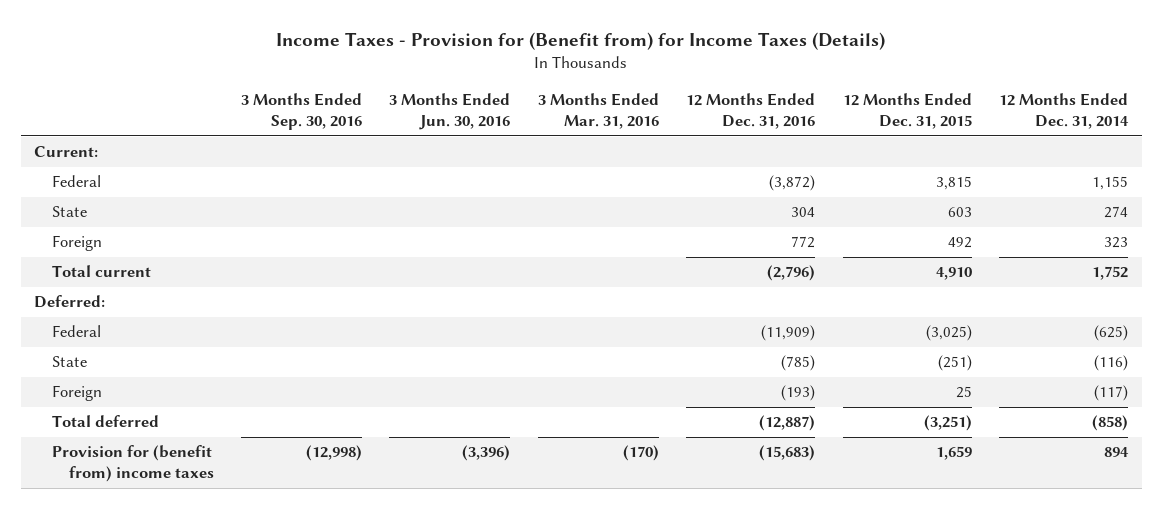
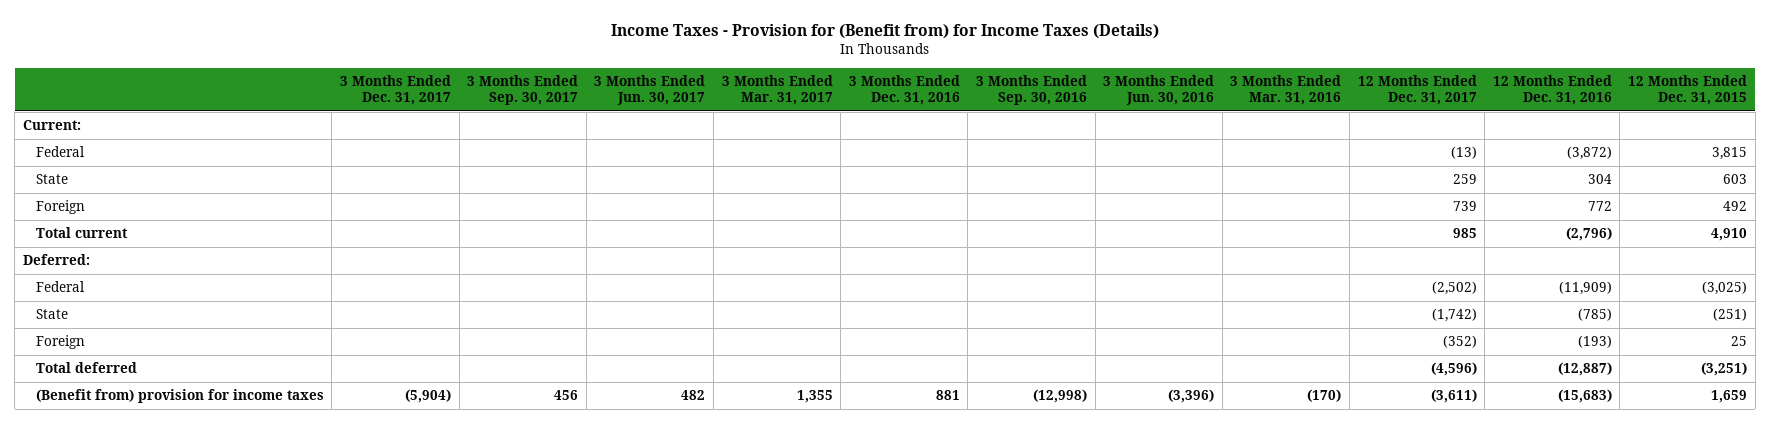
- | 3 Months Ended Sep. 30, 2016 | 3 Months Ended Jun. 30, 2016 | 3 Months Ended Mar. 31, 2016 | 12 Months Ended Dec. 31, 2016 | 12 Months Ended Dec. 31, 2015 | 12 Months Ended Dec. 31, 2014
+ | 3 Months Ended Dec. 31, 2017 | 3 Months Ended Sep. 30, 2017 | 3 Months Ended Jun. 30, 2017 | 3 Months Ended Mar. 31, 2017 | 3 Months Ended Dec. 31, 2016 | 3 Months Ended Sep. 30, 2016 | 3 Months Ended Jun. 30, 2016 | 3 Months Ended Mar. 31, 2016 | 12 Months Ended Dec. 31, 2017 | 12 Months Ended Dec. 31, 2016 | 12 Months Ended Dec. 31, 2015
- Provision for (benefit from) income taxes | (12,998) | (3,396) | (170) | (15,683) | 1,659 | 894
+ (Benefit from) provision for income taxes | (5,904) | 456 | 482 | 1,355 | 881 | (12,998) | (3,396) | (170) | (3,611) | (15,683) | 1,659

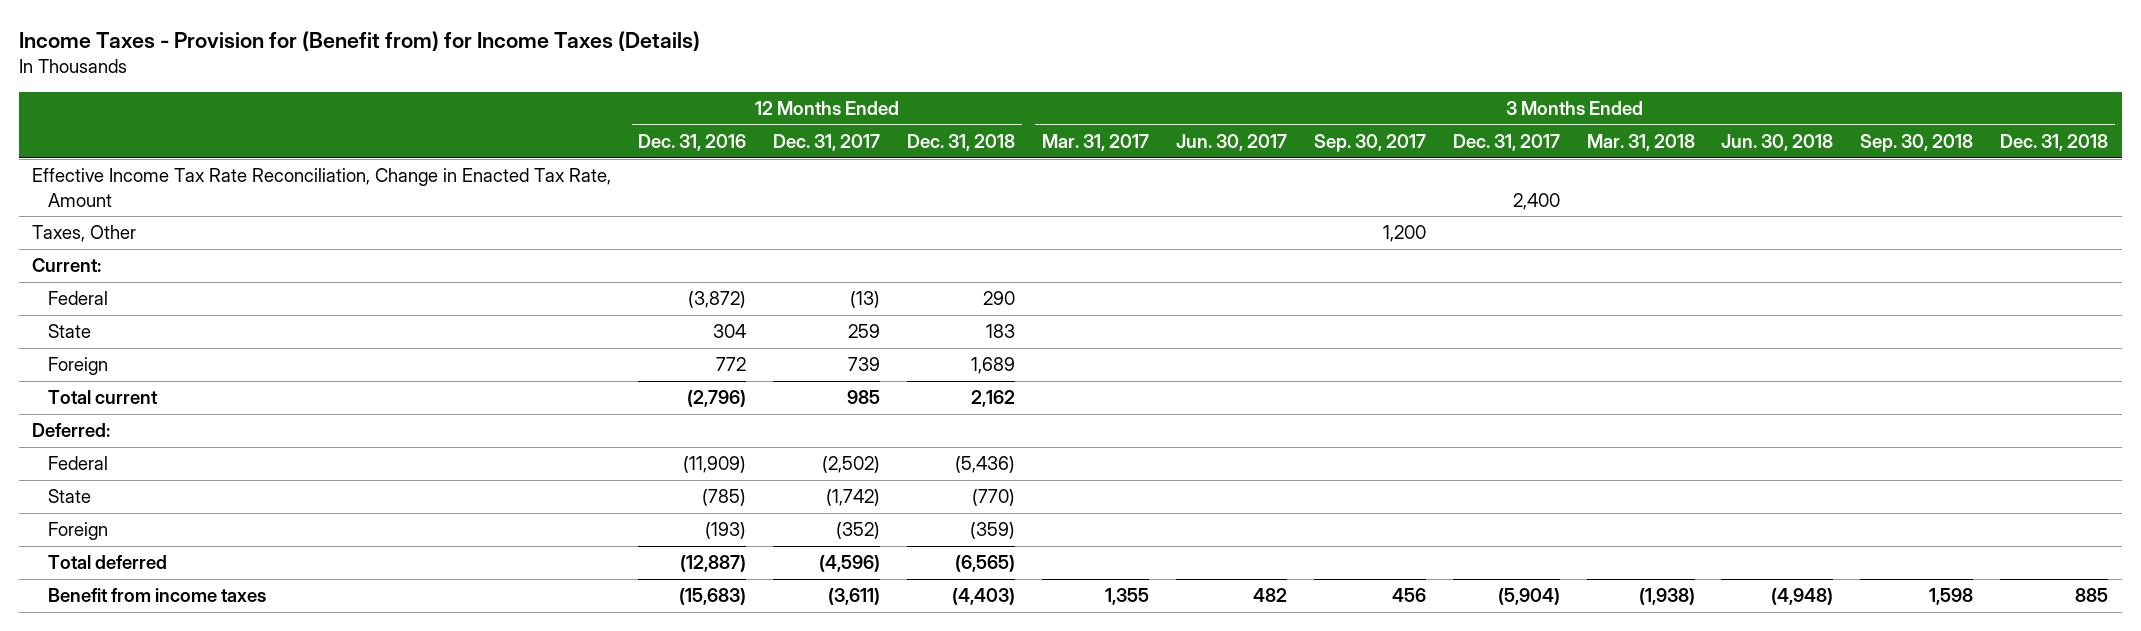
- | 3 Months Ended Dec. 31, 2017 | 3 Months Ended Sep. 30, 2017 | 3 Months Ended Jun. 30, 2017 | 3 Months Ended Mar. 31, 2017 | 3 Months Ended Dec. 31, 2016 | 3 Months Ended Sep. 30, 2016 | 3 Months Ended Jun. 30, 2016 | 3 Months Ended Mar. 31, 2016 | 12 Months Ended Dec. 31, 2017 | 12 Months Ended Dec. 31, 2016 | 12 Months Ended Dec. 31, 2015
+ | 12 Months Ended Dec. 31, 2016 | 12 Months Ended Dec. 31, 2017 | 12 Months Ended Dec. 31, 2018 | 3 Months Ended Mar. 31, 2017 | 3 Months Ended Jun. 30, 2017 | 3 Months Ended Sep. 30, 2017 | 3 Months Ended Dec. 31, 2017 | 3 Months Ended Mar. 31, 2018 | 3 Months Ended Jun. 30, 2018 | 3 Months Ended Sep. 30, 2018 | 3 Months Ended Dec. 31, 2018
+ Effective Income Tax Rate Reconciliation, Change in Enacted Tax Rate, Amount | | | | | | | 2,400 | | | |
+ Taxes, Other | | | | | | 1,200 | | | | |
- (Benefit from) provision for income taxes | (5,904) | 456 | 482 | 1,355 | 881 | (12,998) | (3,396) | (170) | (3,611) | (15,683) | 1,659
+ Benefit from income taxes | (15,683) | (3,611) | (4,403) | 1,355 | 482 | 456 | (5,904) | (1,938) | (4,948) | 1,598 | 885

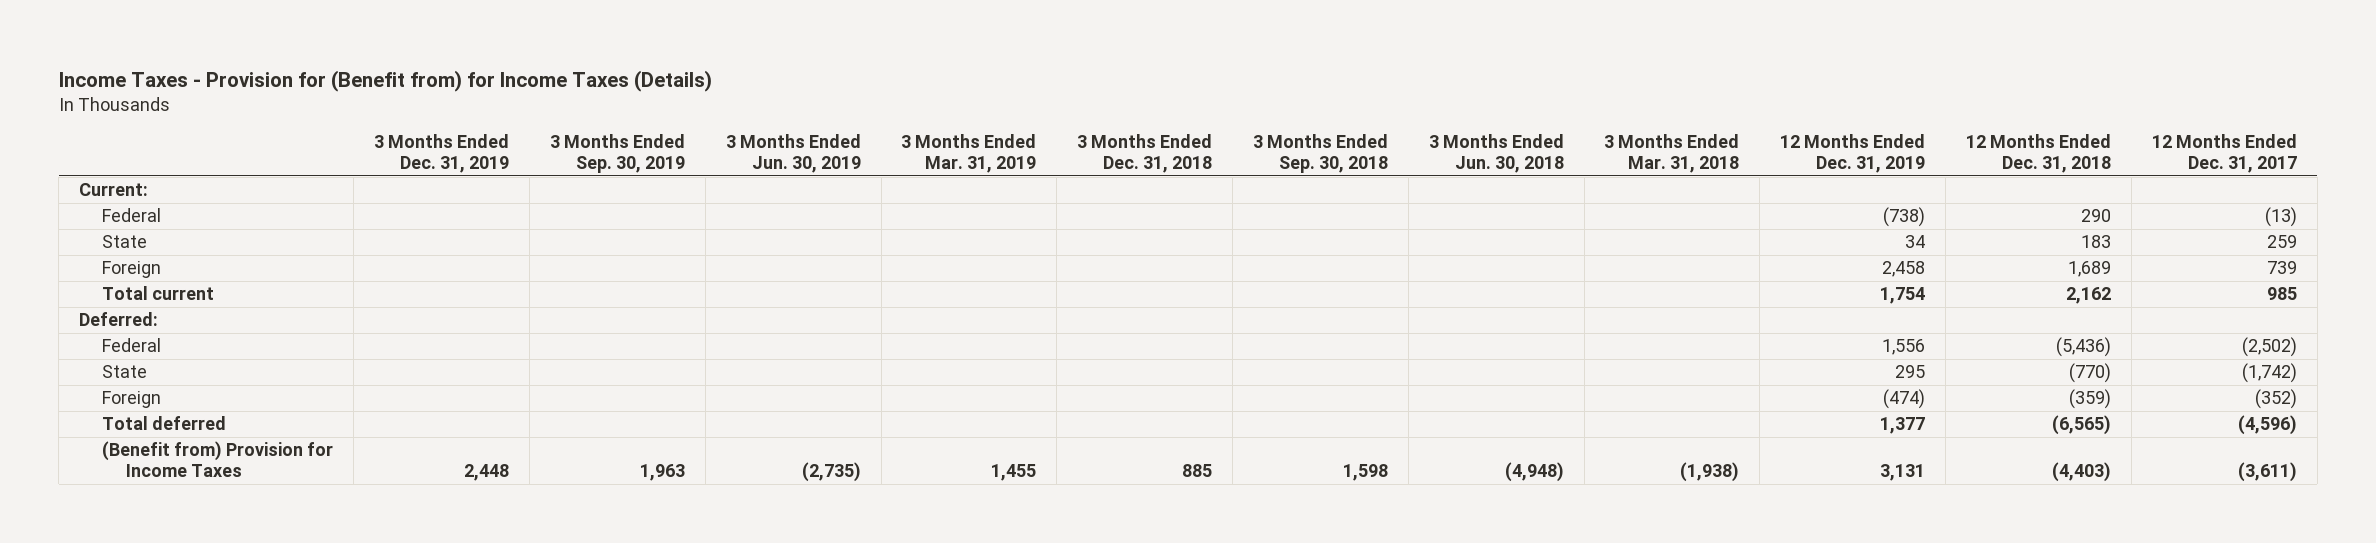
- | 12 Months Ended Dec. 31, 2016 | 12 Months Ended Dec. 31, 2017 | 12 Months Ended Dec. 31, 2018 | 3 Months Ended Mar. 31, 2017 | 3 Months Ended Jun. 30, 2017 | 3 Months Ended Sep. 30, 2017 | 3 Months Ended Dec. 31, 2017 | 3 Months Ended Mar. 31, 2018 | 3 Months Ended Jun. 30, 2018 | 3 Months Ended Sep. 30, 2018 | 3 Months Ended Dec. 31, 2018
+ | 3 Months Ended Dec. 31, 2019 | 3 Months Ended Sep. 30, 2019 | 3 Months Ended Jun. 30, 2019 | 3 Months Ended Mar. 31, 2019 | 3 Months Ended Dec. 31, 2018 | 3 Months Ended Sep. 30, 2018 | 3 Months Ended Jun. 30, 2018 | 3 Months Ended Mar. 31, 2018 | 12 Months Ended Dec. 31, 2019 | 12 Months Ended Dec. 31, 2018 | 12 Months Ended Dec. 31, 2017
- Effective Income Tax Rate Reconciliation, Change in Enacted Tax Rate, Amount | | | | | | | 2,400 | | | |
- Taxes, Other | | | | | | 1,200 | | | | |
- Benefit from income taxes | (15,683) | (3,611) | (4,403) | 1,355 | 482 | 456 | (5,904) | (1,938) | (4,948) | 1,598 | 885
+ (Benefit from) Provision for Income Taxes | 2,448 | 1,963 | (2,735) | 1,455 | 885 | 1,598 | (4,948) | (1,938) | 3,131 | (4,403) | (3,611)

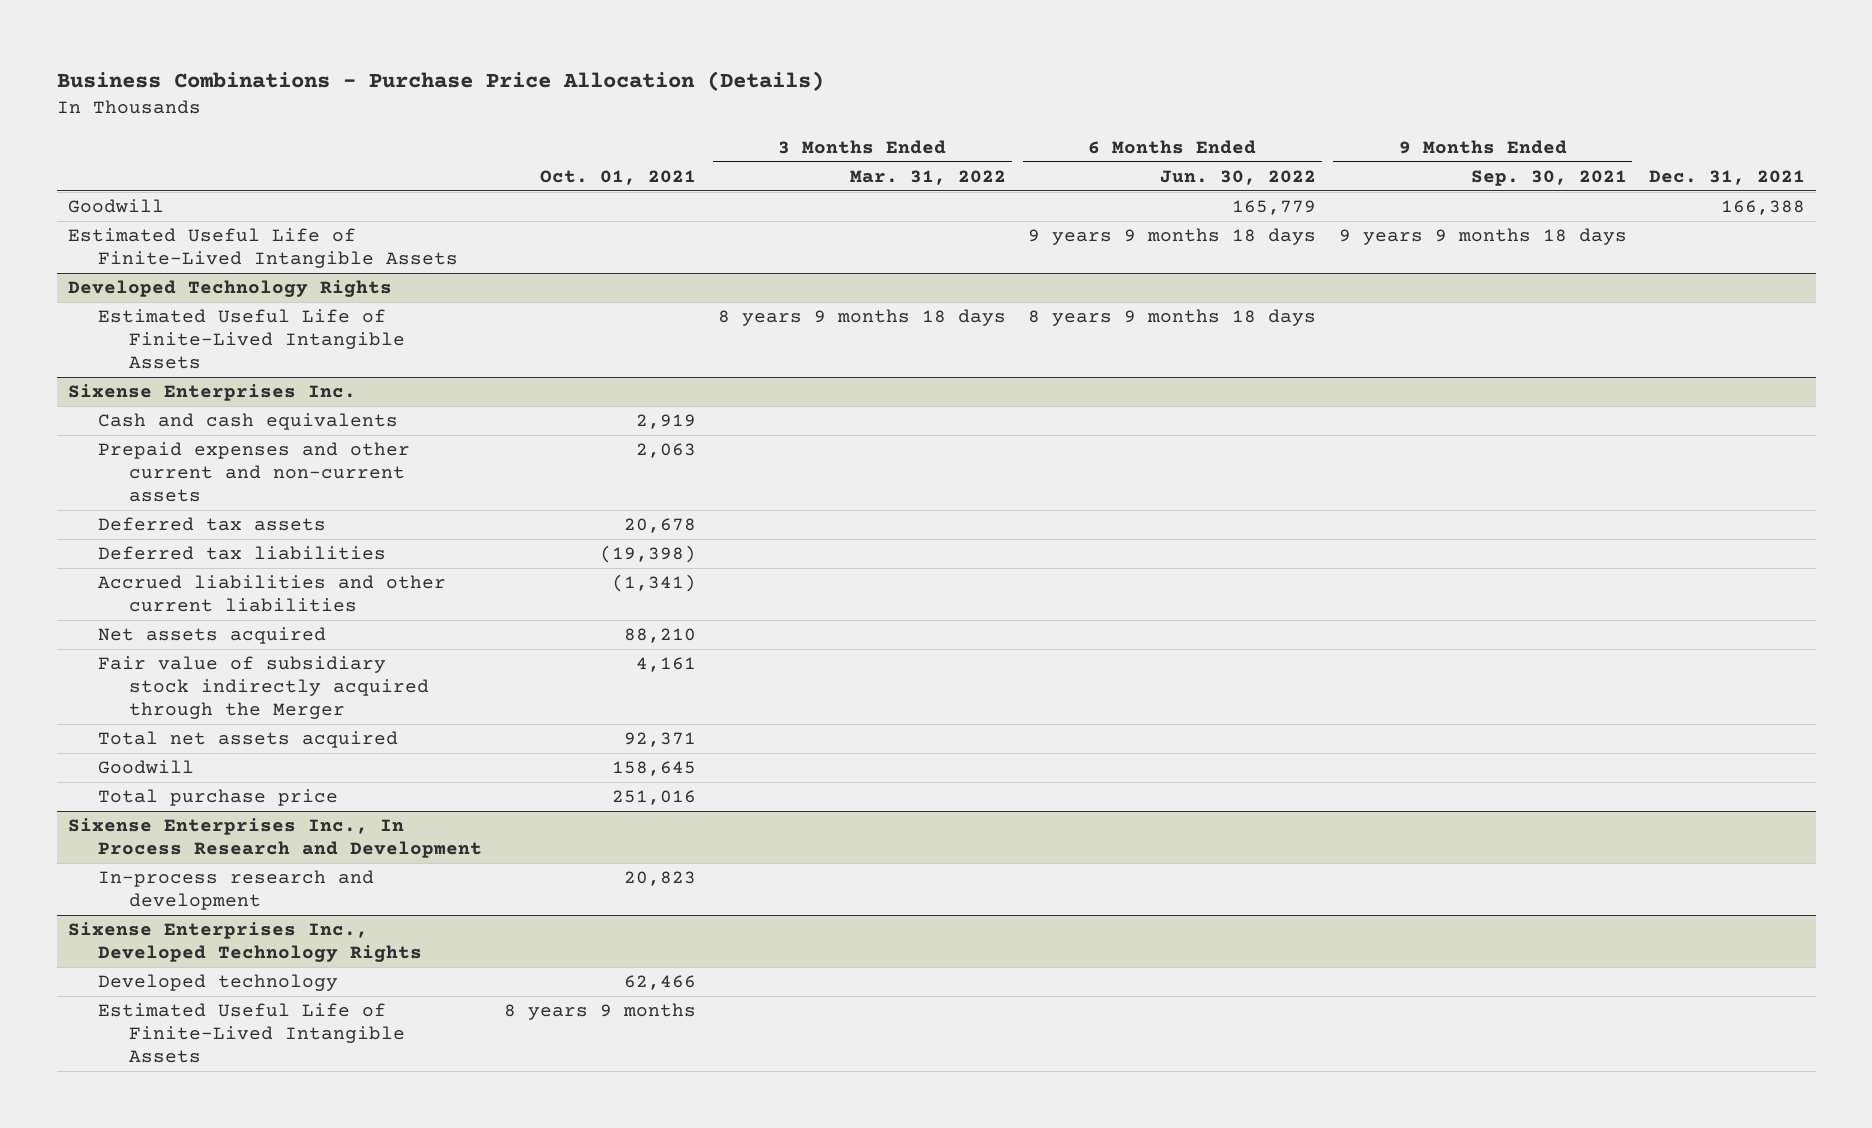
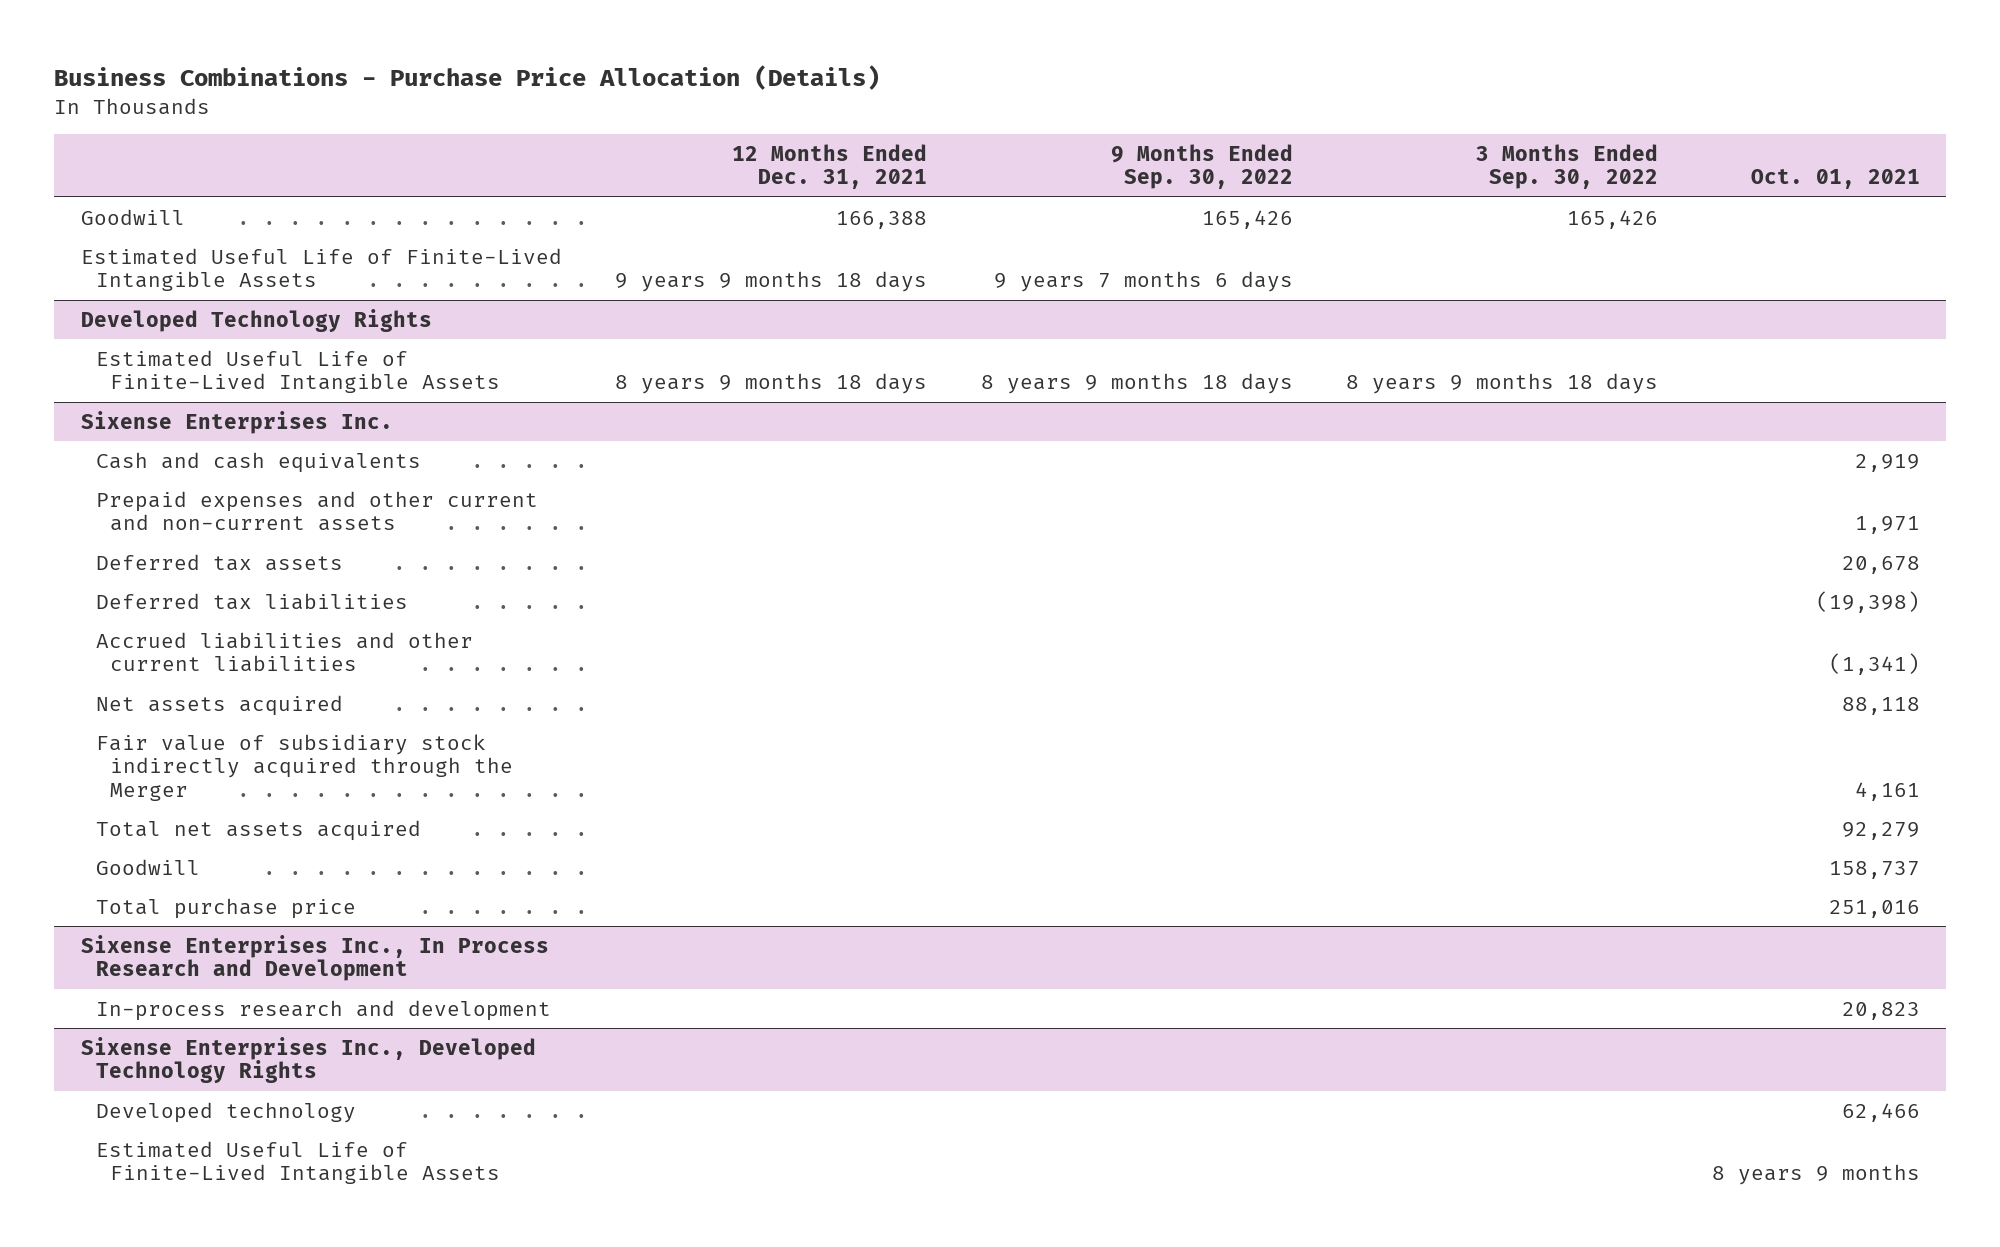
- | Oct. 01, 2021 | 3 Months Ended Mar. 31, 2022 | 6 Months Ended Jun. 30, 2022 | 9 Months Ended Sep. 30, 2021 | Dec. 31, 2021
+ | 12 Months Ended Dec. 31, 2021 | 9 Months Ended Sep. 30, 2022 | 3 Months Ended Sep. 30, 2022 | Oct. 01, 2021
@ Sixense Enterprises Inc.
- Prepaid expenses and other current and non-current assets | 2,063 | | | |
+ Prepaid expenses and other current and non-current assets | | | | 1,971
- Net assets acquired | 88,210 | | | |
+ Net assets acquired | | | | 88,118
- Total net assets acquired | 92,371 | | | |
- Goodwill | 158,645 | | | |
+ Total net assets acquired | | | | 92,279
+ Goodwill | | | | 158,737

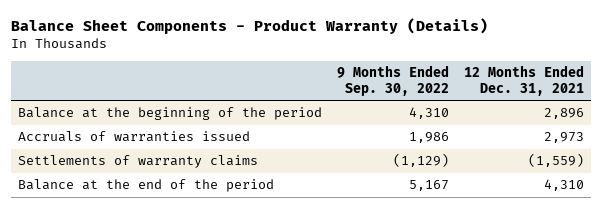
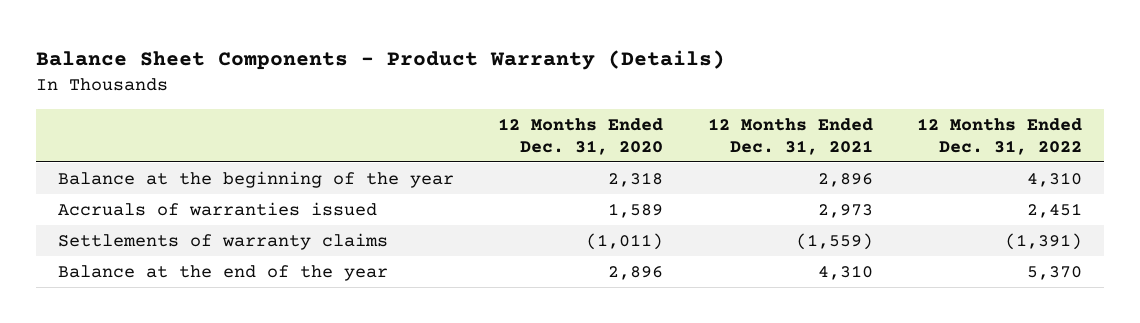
- | 9 Months Ended Sep. 30, 2022 | 12 Months Ended Dec. 31, 2021
+ | 12 Months Ended Dec. 31, 2020 | 12 Months Ended Dec. 31, 2021 | 12 Months Ended Dec. 31, 2022
- Balance at the beginning of the period | 4,310 | 2,896
+ Balance at the beginning of the year | 2,318 | 2,896 | 4,310
- Balance at the end of the period | 5,167 | 4,310
+ Balance at the end of the year | 2,896 | 4,310 | 5,370

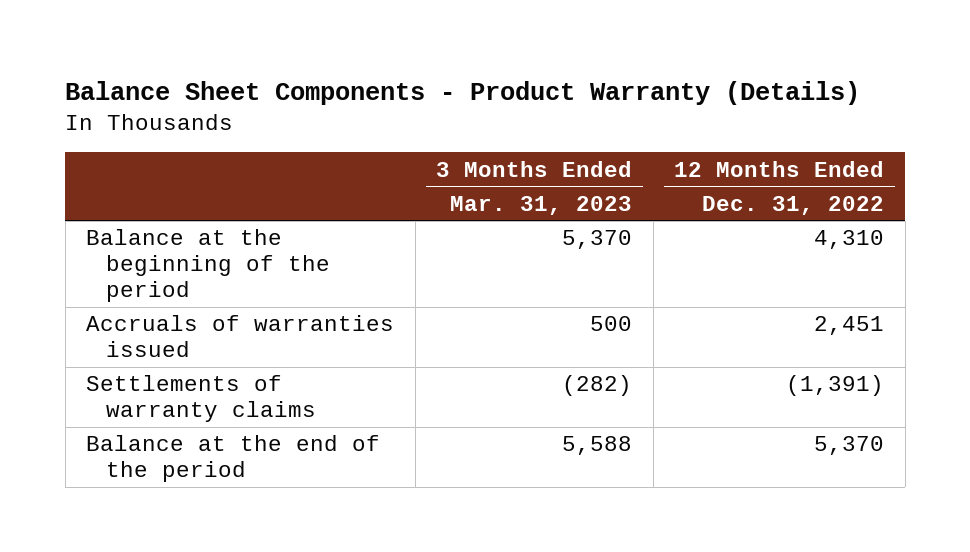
- | 12 Months Ended Dec. 31, 2020 | 12 Months Ended Dec. 31, 2021 | 12 Months Ended Dec. 31, 2022
+ | 3 Months Ended Mar. 31, 2023 | 12 Months Ended Dec. 31, 2022
- Balance at the beginning of the year | 2,318 | 2,896 | 4,310
+ Balance at the beginning of the period | 5,370 | 4,310
- Balance at the end of the year | 2,896 | 4,310 | 5,370
+ Balance at the end of the period | 5,588 | 5,370

